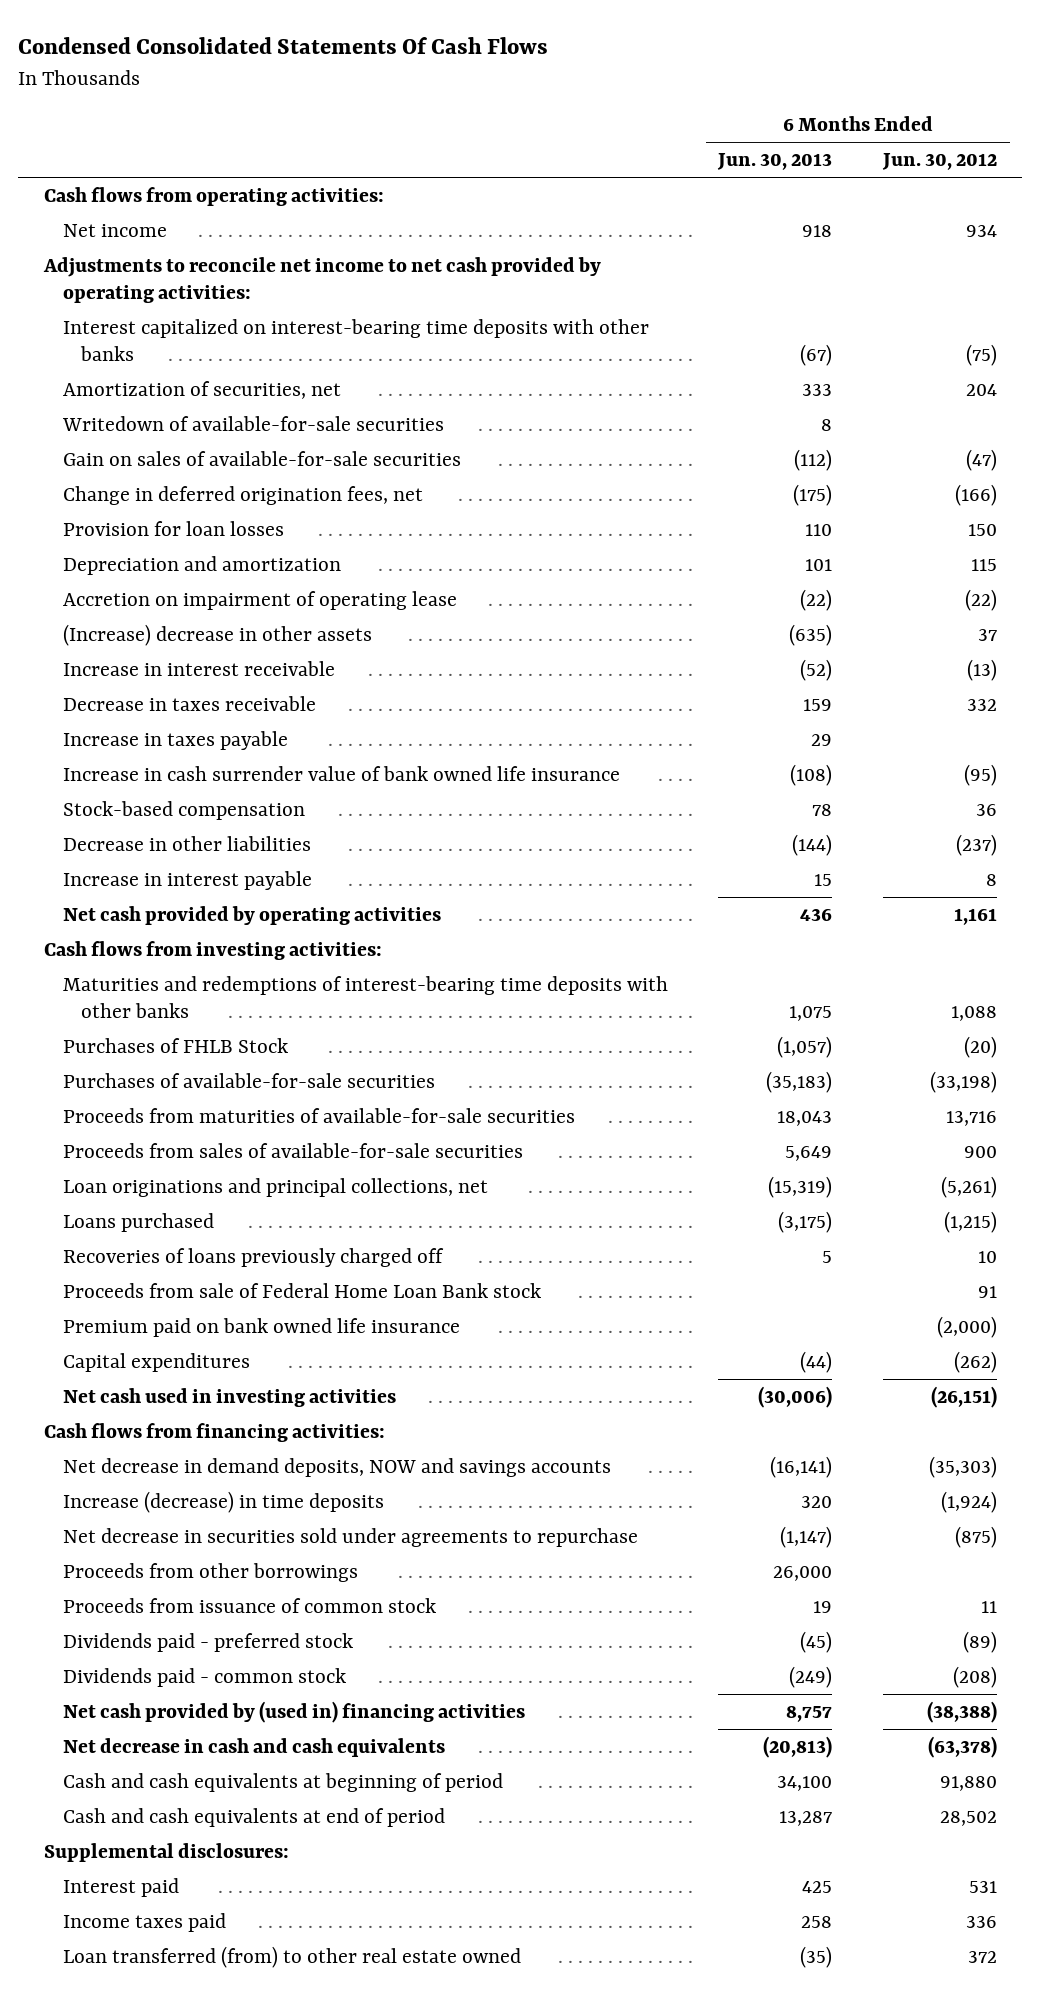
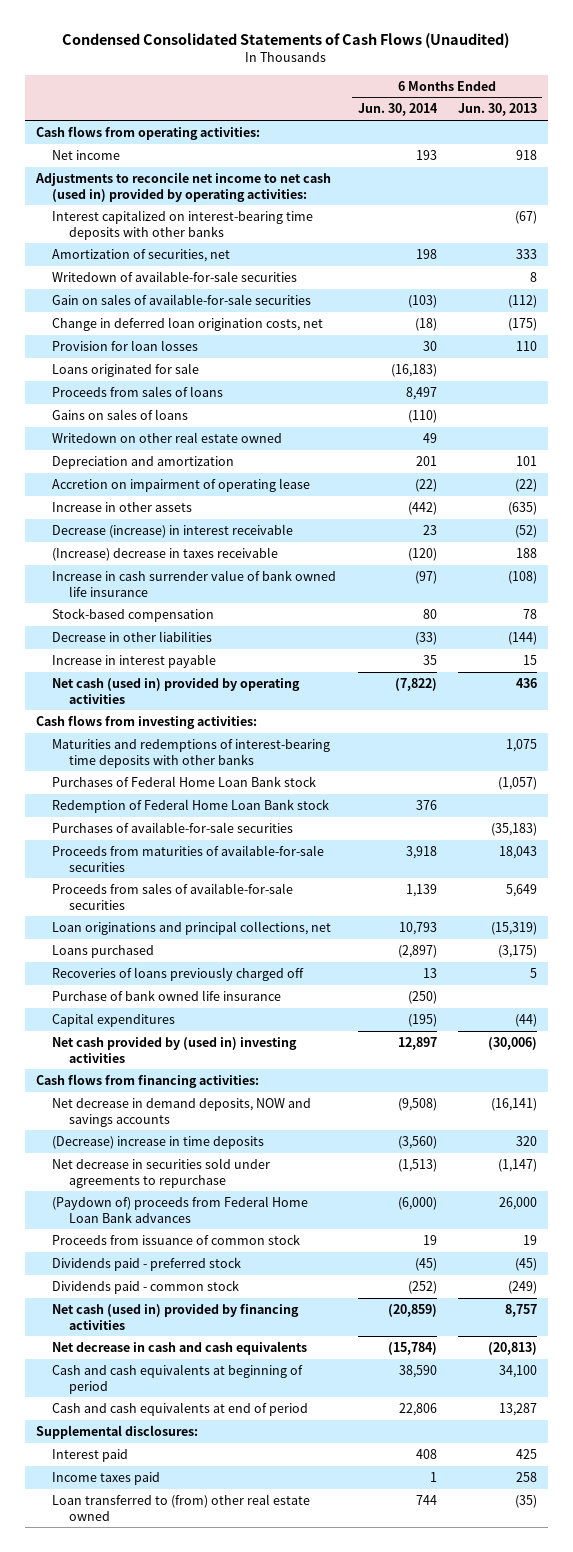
- Condensed Consolidated Statements Of Cash Flows
+ Condensed Consolidated Statements of Cash Flows (Unaudited)
- | 6 Months Ended Jun. 30, 2013 | 6 Months Ended Jun. 30, 2012
+ | 6 Months Ended Jun. 30, 2014 | 6 Months Ended Jun. 30, 2013
- Adjustments to reconcile net income to net cash provided by operating activities:
+ Adjustments to reconcile net income to net cash (used in) provided by operating activities:
- Change in deferred origination fees, net | (175) | (166)
+ Change in deferred loan origination costs, net | (18) | (175)
+ Loans originated for sale | (16,183) |
+ Proceeds from sales of loans | 8,497 |
+ Gains on sales of loans | (110) |
+ Writedown on other real estate owned | 49 |
- (Increase) decrease in other assets | (635) | 37
- Increase in interest receivable | (52) | (13)
- Decrease in taxes receivable | 159 | 332
- Increase in taxes payable | 29 |
+ Increase in other assets | (442) | (635)
+ Decrease (increase) in interest receivable | 23 | (52)
+ (Increase) decrease in taxes receivable | (120) | 188
- Net cash provided by operating activities | 436 | 1,161
+ Net cash (used in) provided by operating activities | (7,822) | 436
- Purchases of FHLB Stock | (1,057) | (20)
+ Purchases of Federal Home Loan Bank stock | | (1,057)
+ Redemption of Federal Home Loan Bank stock | 376 |
- Proceeds from sale of Federal Home Loan Bank stock | | 91
- Premium paid on bank owned life insurance | | (2,000)
+ Purchase of bank owned life insurance | (250) |
- Net cash used in investing activities | (30,006) | (26,151)
+ Net cash provided by (used in) investing activities | 12,897 | (30,006)
- Increase (decrease) in time deposits | 320 | (1,924)
+ (Decrease) increase in time deposits | (3,560) | 320
- Proceeds from other borrowings | 26,000 |
+ (Paydown of) proceeds from Federal Home Loan Bank advances | (6,000) | 26,000
- Net cash provided by (used in) financing activities | 8,757 | (38,388)
+ Net cash (used in) provided by financing activities | (20,859) | 8,757
- Loan transferred (from) to other real estate owned | (35) | 372
+ Loan transferred to (from) other real estate owned | 744 | (35)

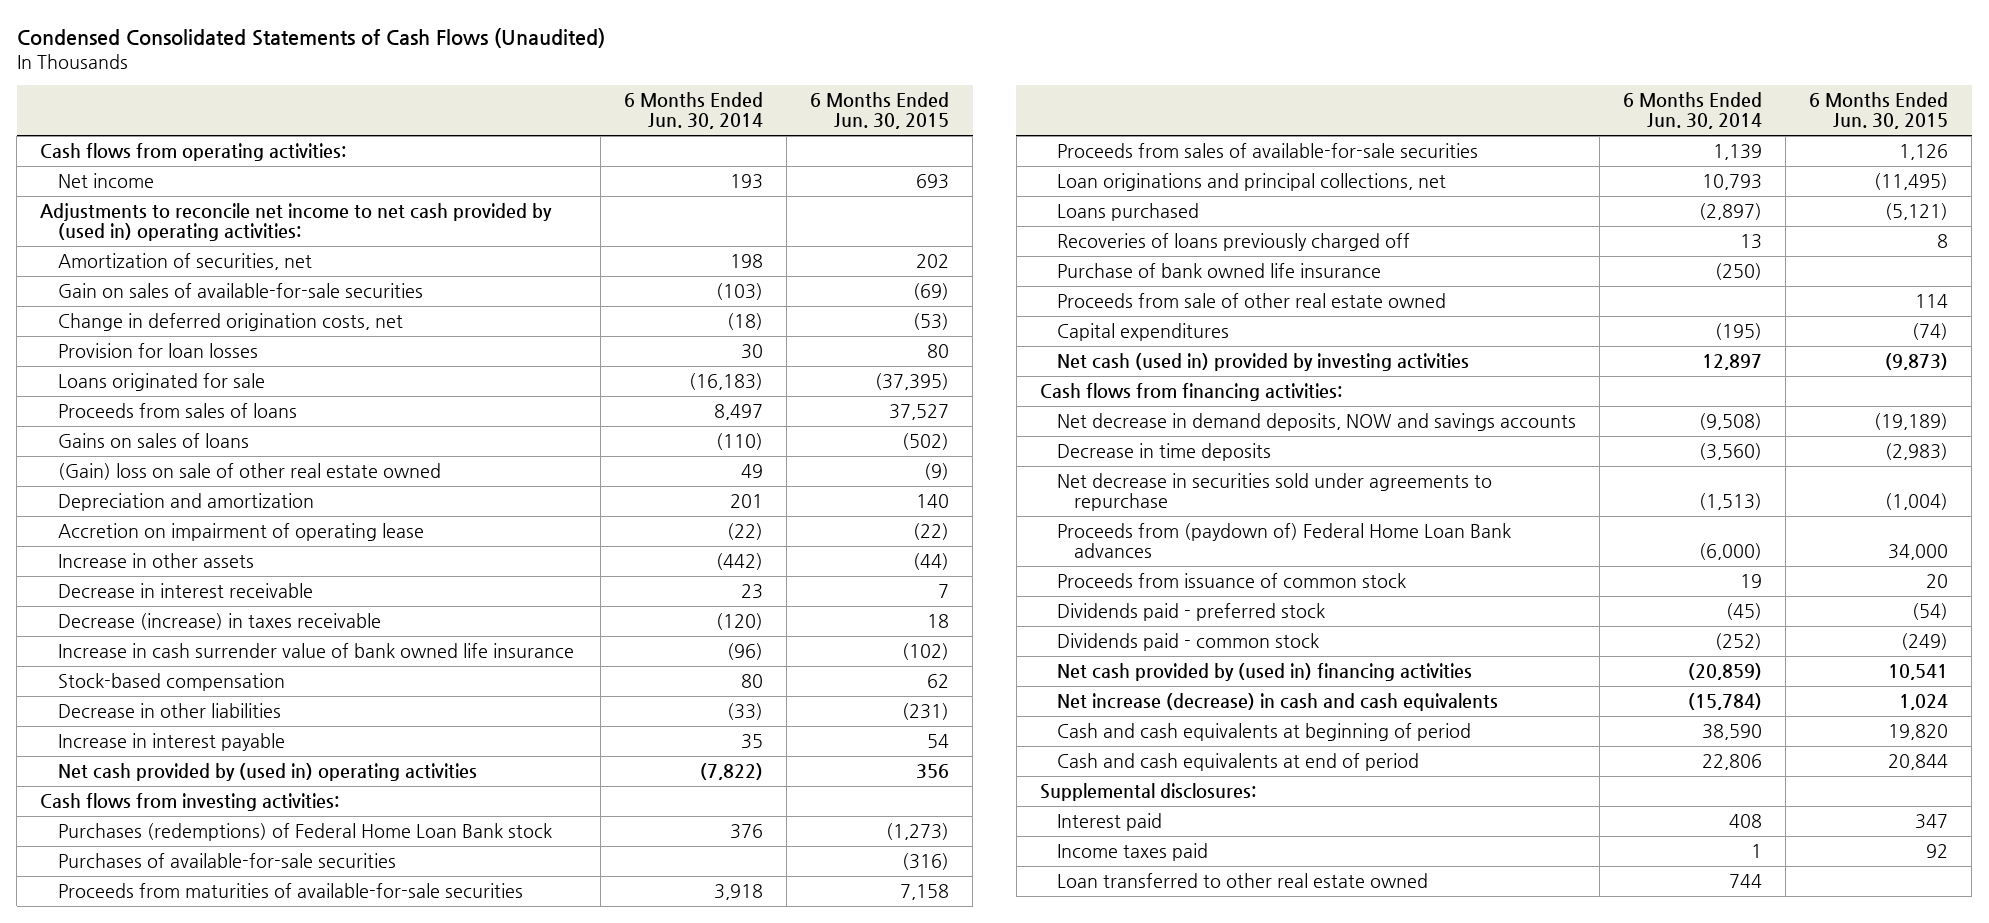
- | 6 Months Ended Jun. 30, 2014 | 6 Months Ended Jun. 30, 2013
+ | 6 Months Ended Jun. 30, 2014 | 6 Months Ended Jun. 30, 2015
- Adjustments to reconcile net income to net cash (used in) provided by operating activities:
- Interest capitalized on interest-bearing time deposits with other banks | | (67)
+ Adjustments to reconcile net income to net cash provided by (used in) operating activities:
- Writedown of available-for-sale securities | | 8
- Change in deferred loan origination costs, net | (18) | (175)
+ Change in deferred origination costs, net | (18) | (53)
- Writedown on other real estate owned | 49 |
+ (Gain) loss on sale of other real estate owned | 49 | (9)
- Decrease (increase) in interest receivable | 23 | (52)
- (Increase) decrease in taxes receivable | (120) | 188
- Increase in cash surrender value of bank owned life insurance | (97) | (108)
+ Decrease in interest receivable | 23 | 7
+ Decrease (increase) in taxes receivable | (120) | 18
+ Increase in cash surrender value of bank owned life insurance | (96) | (102)
- Net cash (used in) provided by operating activities | (7,822) | 436
+ Net cash provided by (used in) operating activities | (7,822) | 356
- Maturities and redemptions of interest-bearing time deposits with other banks | | 1,075
- Purchases of Federal Home Loan Bank stock | | (1,057)
- Redemption of Federal Home Loan Bank stock | 376 |
+ Purchases (redemptions) of Federal Home Loan Bank stock | 376 | (1,273)
+ Proceeds from sale of other real estate owned | | 114
- Net cash provided by (used in) investing activities | 12,897 | (30,006)
+ Net cash (used in) provided by investing activities | 12,897 | (9,873)
- (Decrease) increase in time deposits | (3,560) | 320
+ Decrease in time deposits | (3,560) | (2,983)
- (Paydown of) proceeds from Federal Home Loan Bank advances | (6,000) | 26,000
+ Proceeds from (paydown of) Federal Home Loan Bank advances | (6,000) | 34,000
- Net cash (used in) provided by financing activities | (20,859) | 8,757
- Net decrease in cash and cash equivalents | (15,784) | (20,813)
+ Net cash provided by (used in) financing activities | (20,859) | 10,541
+ Net increase (decrease) in cash and cash equivalents | (15,784) | 1,024
- Loan transferred to (from) other real estate owned | 744 | (35)
+ Loan transferred to other real estate owned | 744 |

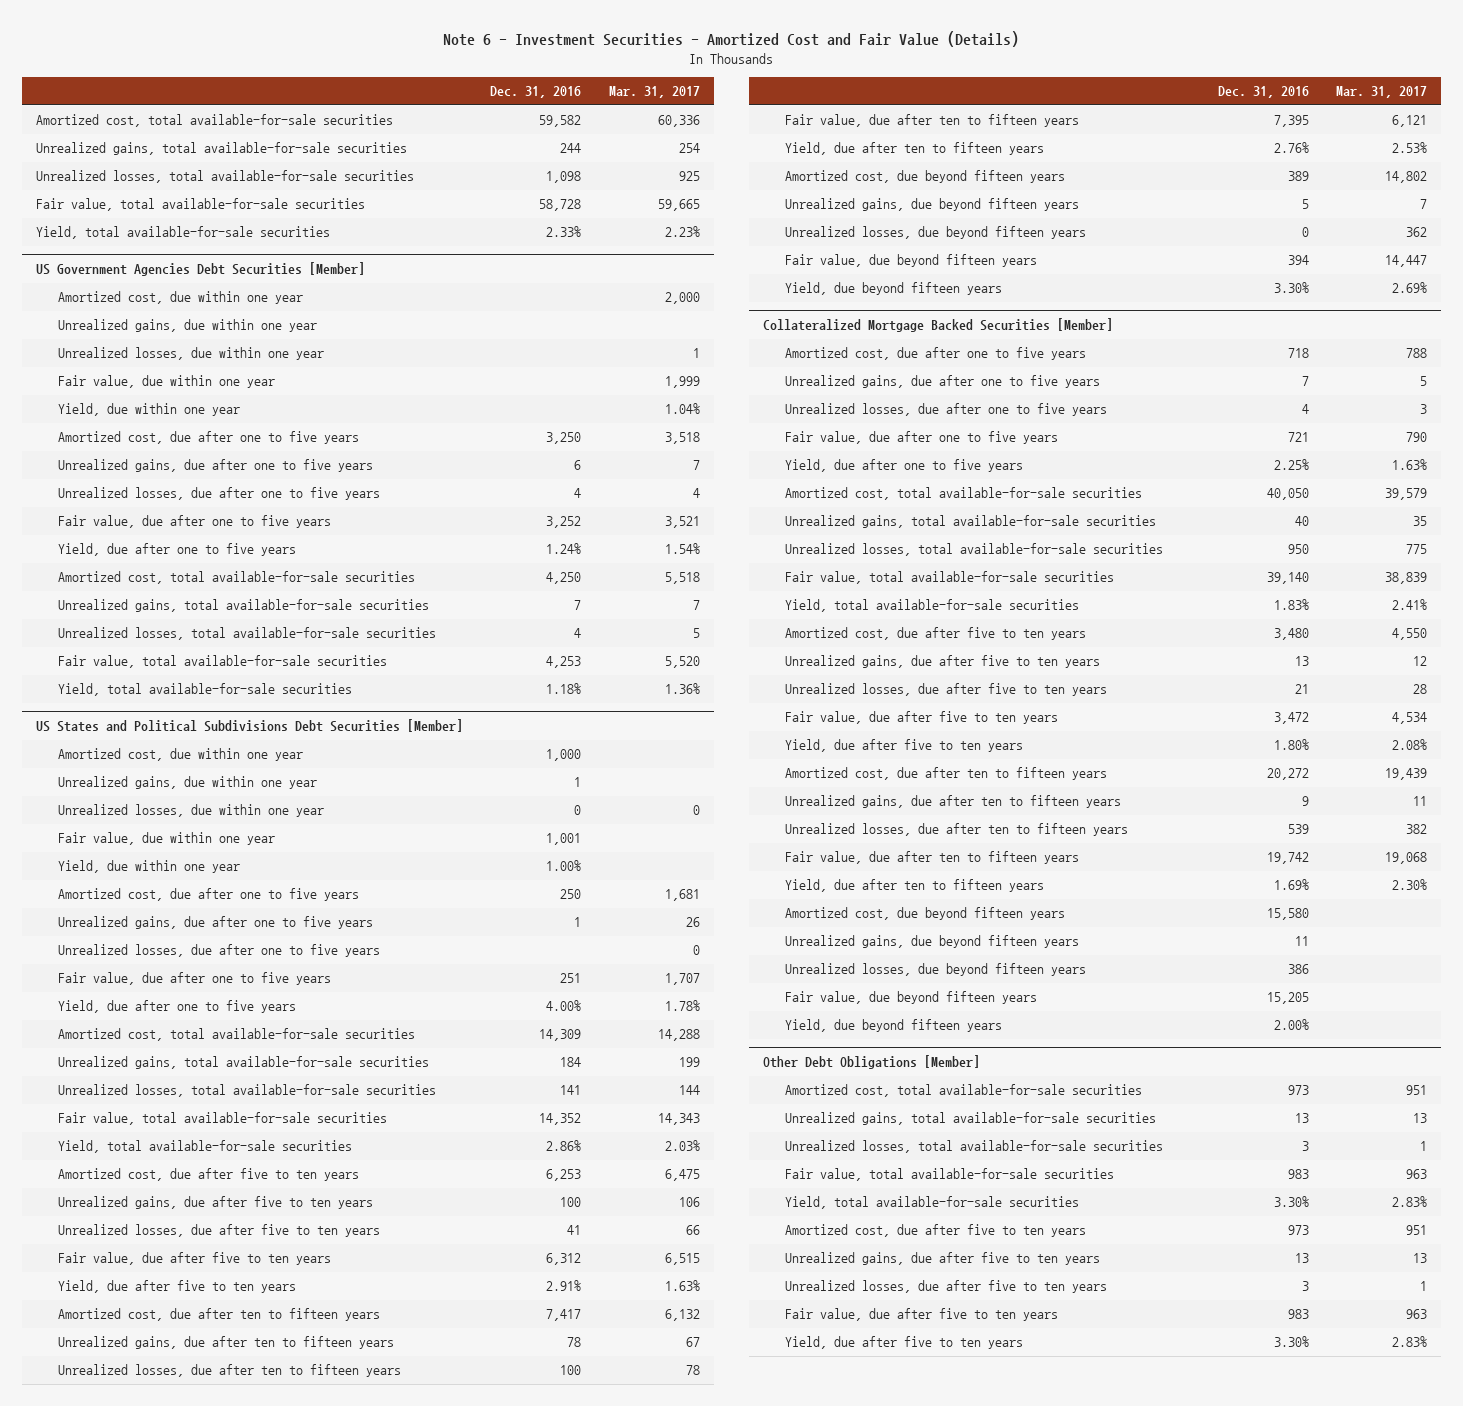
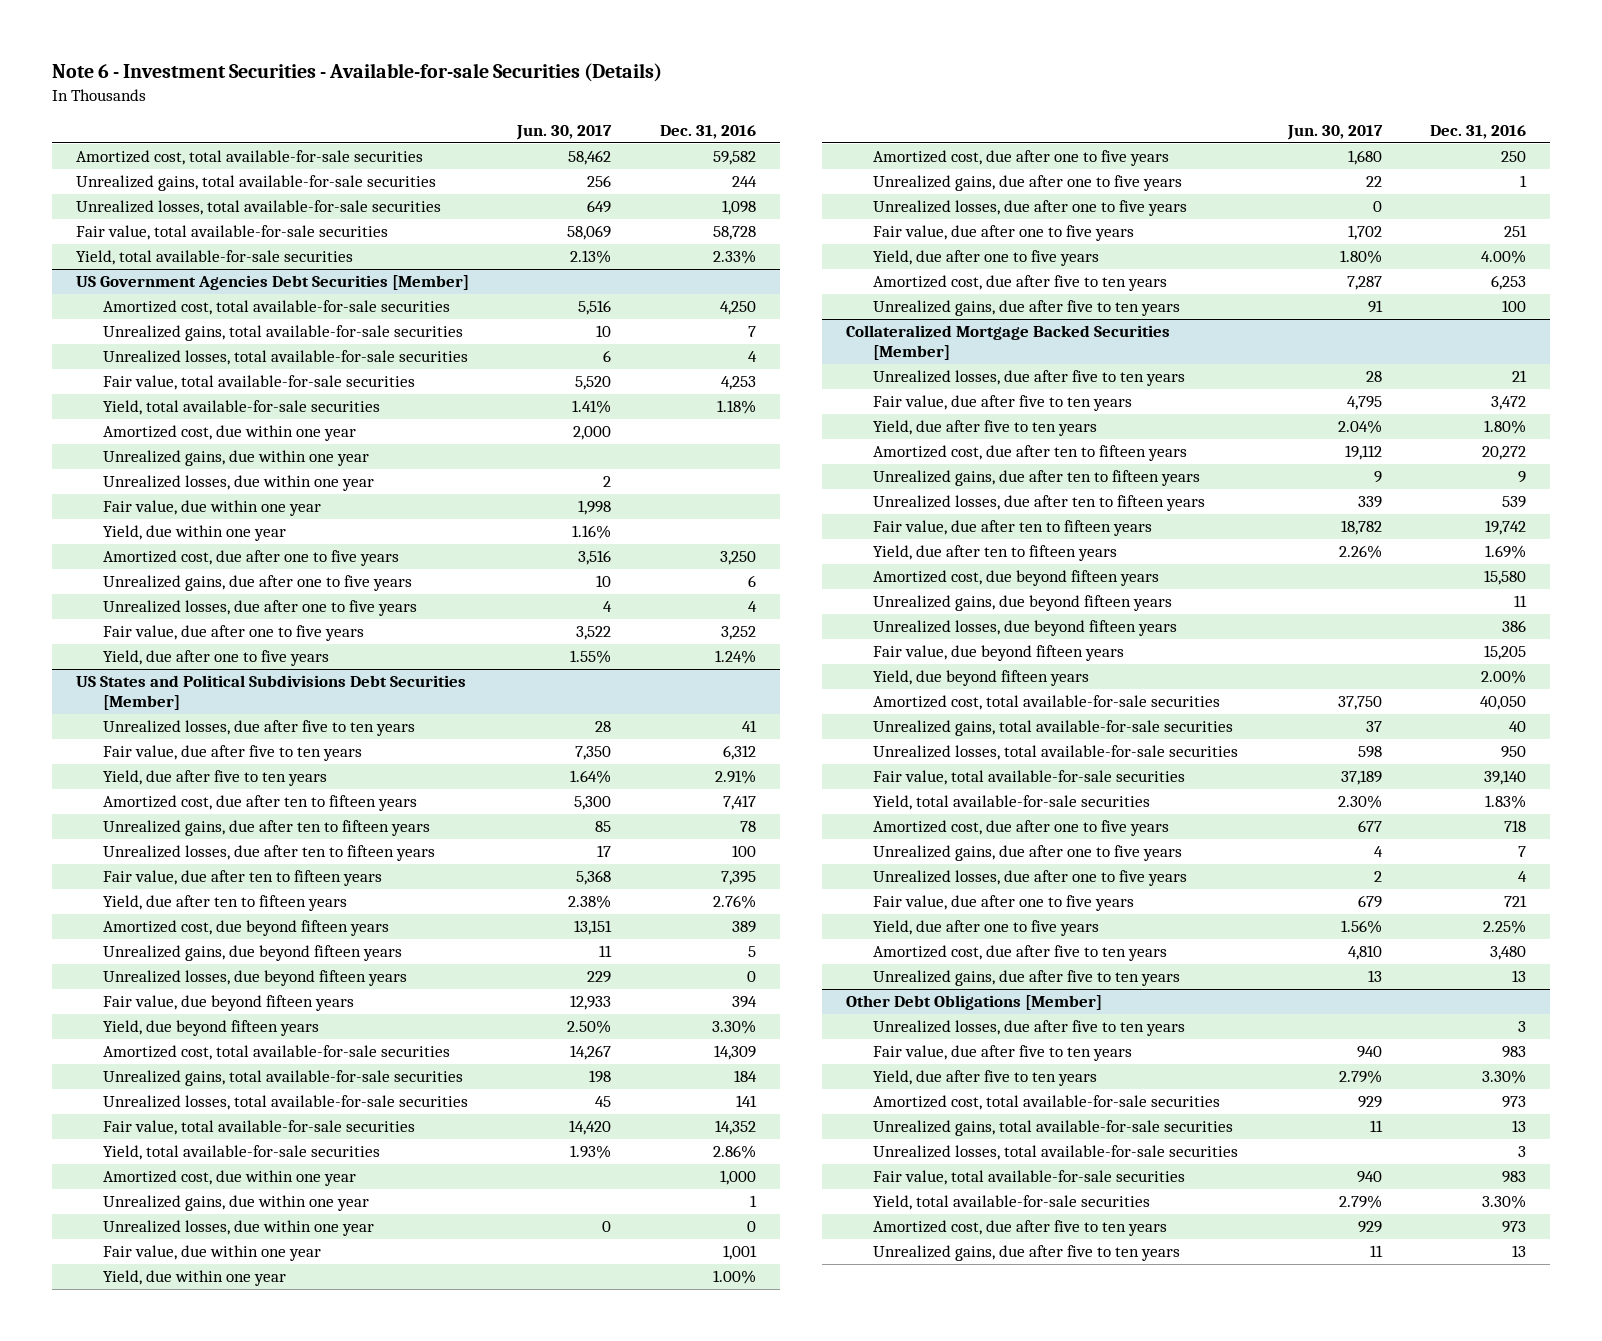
- Note 6 - Investment Securities - Amortized Cost and Fair Value (Details)
+ Note 6 - Investment Securities - Available-for-sale Securities (Details)
- | Dec. 31, 2016 | Mar. 31, 2017
+ | Jun. 30, 2017 | Dec. 31, 2016
@ US Government Agencies Debt Securities [Member]
moved up: Amortized cost, total available-for-sale securities | 5,516 | 4,250
moved up: Unrealized gains, total available-for-sale securities | 10 | 7
moved up: Unrealized losses, total available-for-sale securities | 6 | 4
moved up: Fair value, total available-for-sale securities | 5,520 | 4,253
moved up: Yield, total available-for-sale securities | 1.41% | 1.18%
@ US States and Political Subdivisions Debt Securities [Member]
moved down: Amortized cost, total available-for-sale securities | 14,267 | 14,309
moved down: Unrealized gains, total available-for-sale securities | 198 | 184
moved down: Unrealized losses, total available-for-sale securities | 45 | 141
moved down: Fair value, total available-for-sale securities | 14,420 | 14,352
moved down: Yield, total available-for-sale securities | 1.93% | 2.86%
moved down: Amortized cost, due within one year | | 1,000
moved down: Unrealized gains, due within one year | | 1
moved down: Unrealized losses, due within one year | 0 | 0
moved down: Fair value, due within one year | | 1,001
moved down: Yield, due within one year | | 1.00%
moved down: Amortized cost, due after one to five years | 1,680 | 250
moved down: Unrealized gains, due after one to five years | 22 | 1
moved down: Unrealized losses, due after one to five years | 0 |
moved down: Fair value, due after one to five years | 1,702 | 251
moved down: Yield, due after one to five years | 1.80% | 4.00%
moved down: Amortized cost, due after five to ten years | 7,287 | 6,253
moved down: Unrealized gains, due after five to ten years | 91 | 100
@ Collateralized Mortgage Backed Securities [Member]
moved down: Amortized cost, total available-for-sale securities | 37,750 | 40,050
moved down: Unrealized gains, total available-for-sale securities | 37 | 40
moved down: Unrealized losses, total available-for-sale securities | 598 | 950
moved down: Fair value, total available-for-sale securities | 37,189 | 39,140
moved down: Yield, total available-for-sale securities | 2.30% | 1.83%
moved down: Amortized cost, due after one to five years | 677 | 718
moved down: Unrealized gains, due after one to five years | 4 | 7
moved down: Unrealized losses, due after one to five years | 2 | 4
moved down: Fair value, due after one to five years | 679 | 721
moved down: Yield, due after one to five years | 1.56% | 2.25%
moved down: Amortized cost, due after five to ten years | 4,810 | 3,480
moved down: Unrealized gains, due after five to ten years | 13 | 13
@ Other Debt Obligations [Member]
moved up: Unrealized losses, due after five to ten years | | 3
moved up: Fair value, due after five to ten years | 940 | 983
moved up: Yield, due after five to ten years | 2.79% | 3.30%

